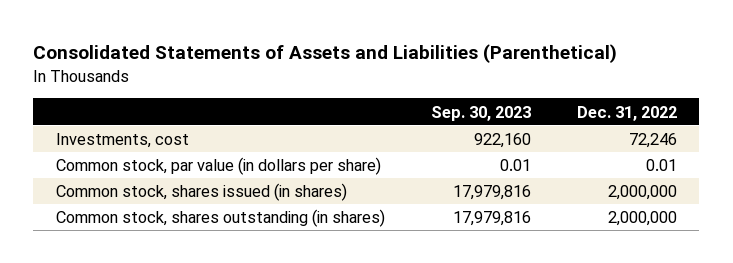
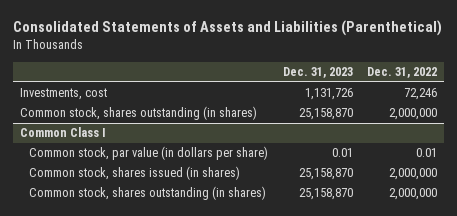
- | Sep. 30, 2023 | Dec. 31, 2022
+ | Dec. 31, 2023 | Dec. 31, 2022
+ Common stock, shares outstanding (in shares) | 25,158,870 | 2,000,000
+ Common Class I

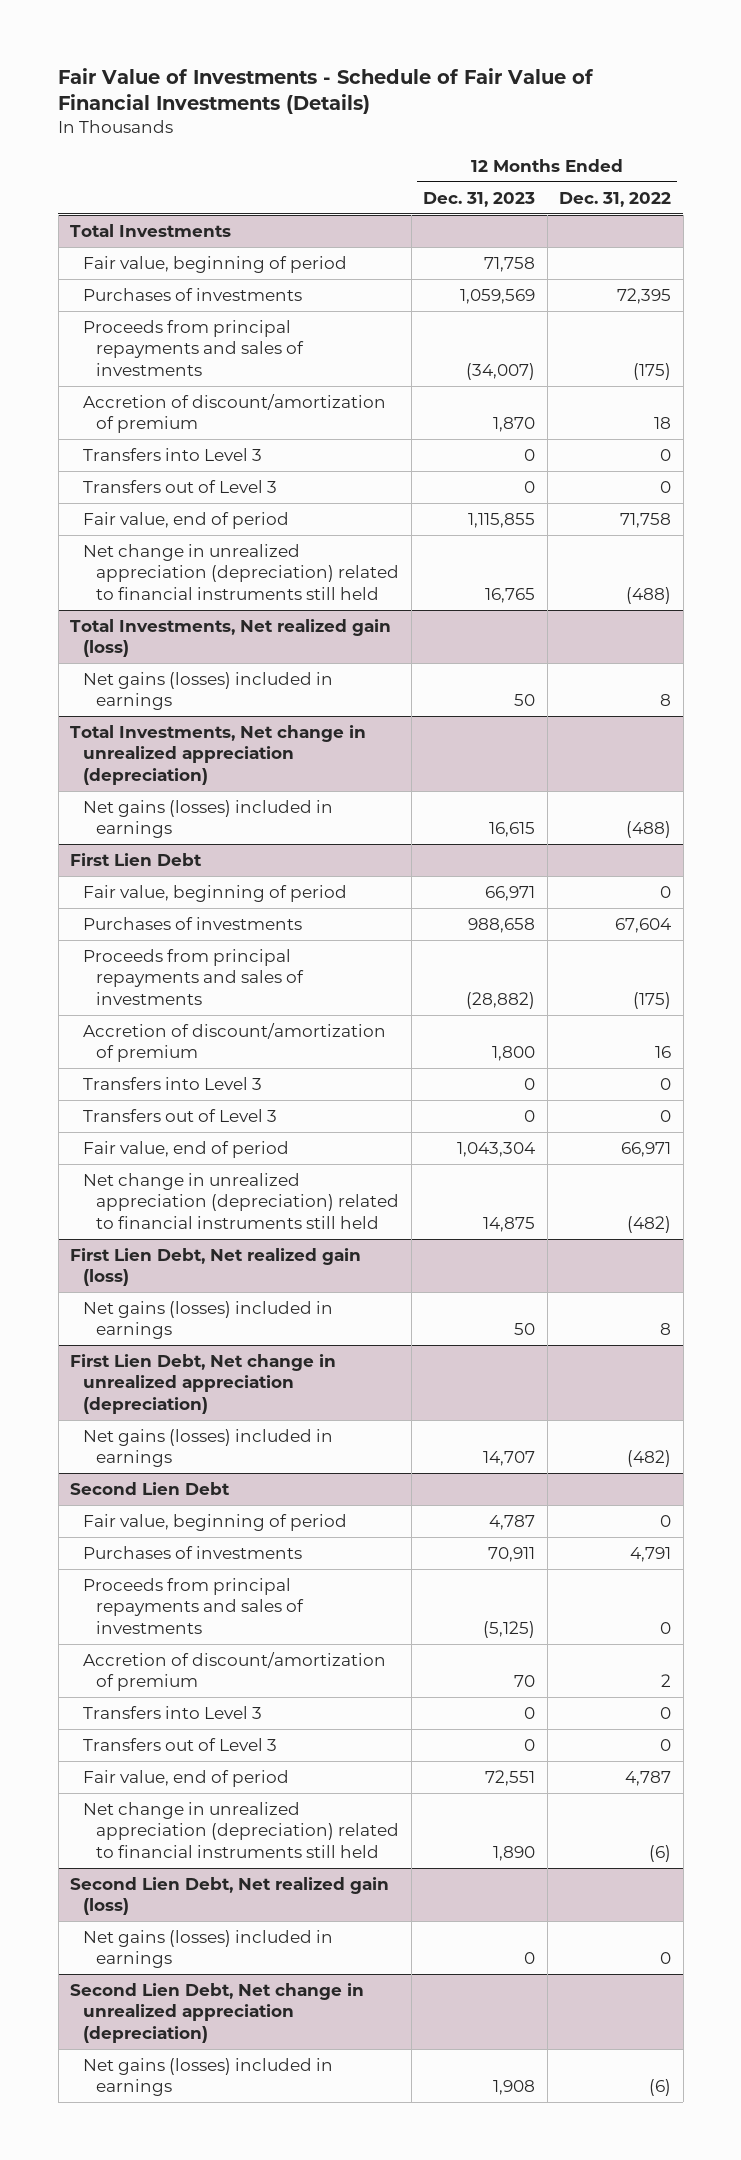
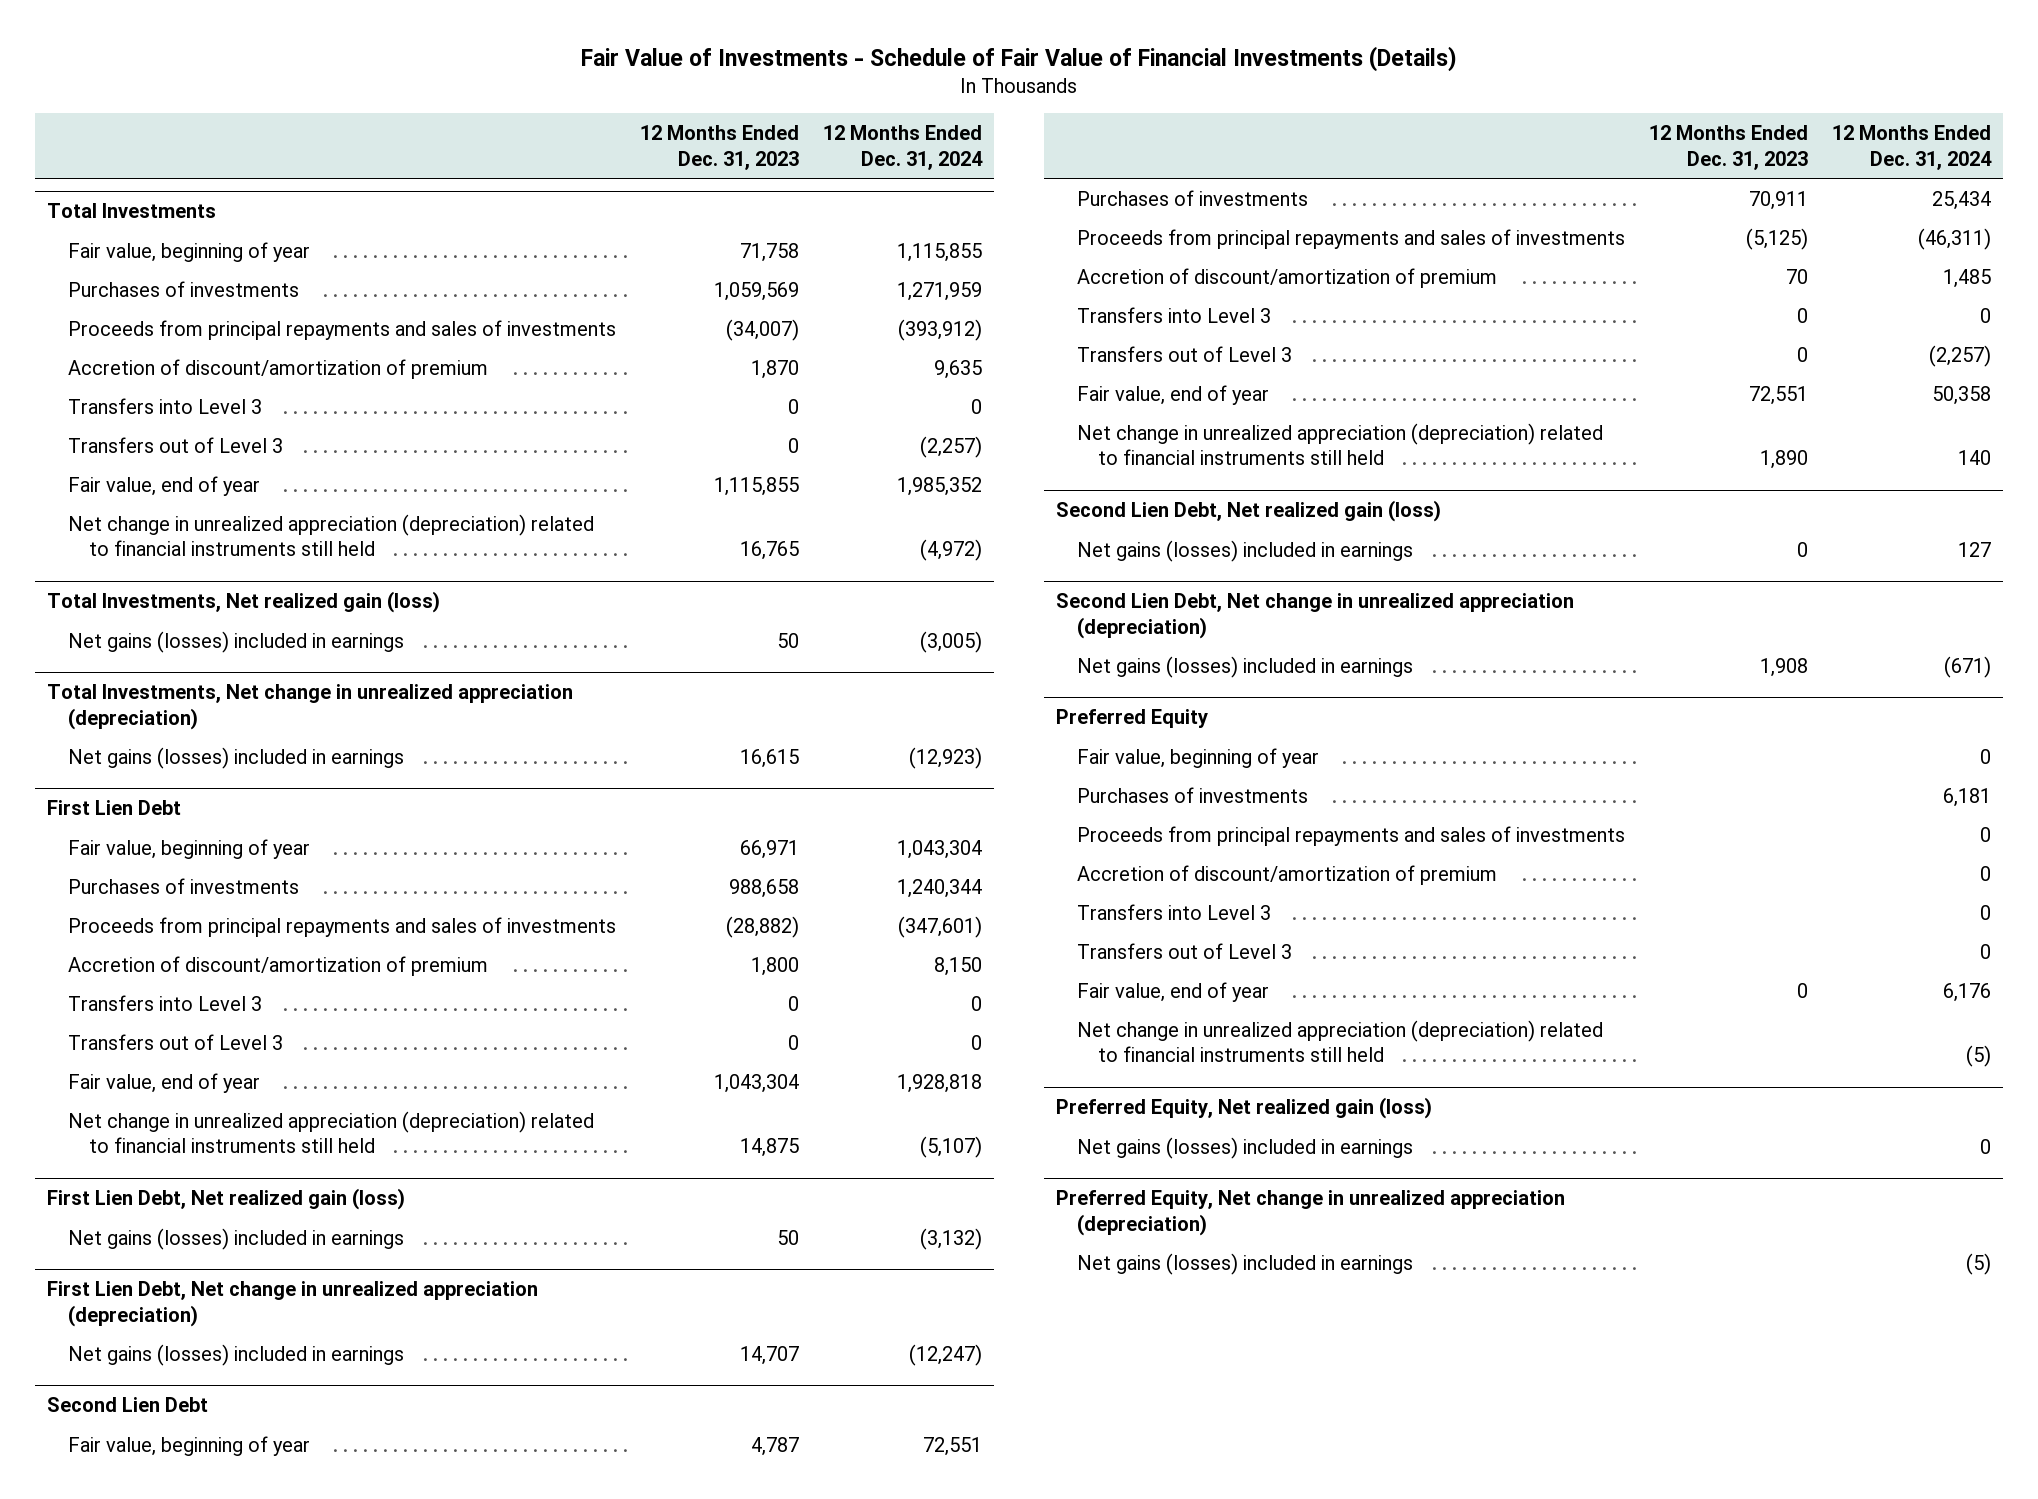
- | 12 Months Ended Dec. 31, 2023 | 12 Months Ended Dec. 31, 2022
+ | 12 Months Ended Dec. 31, 2023 | 12 Months Ended Dec. 31, 2024
@ Total Investments
- Fair value, beginning of period | 71,758 |
+ Fair value, beginning of year | 71,758 | 1,115,855
- Fair value, end of period | 1,115,855 | 71,758
+ Fair value, end of year | 1,115,855 | 1,985,352
@ First Lien Debt
- Fair value, beginning of period | 66,971 | 0
+ Fair value, beginning of year | 66,971 | 1,043,304
- Fair value, end of period | 1,043,304 | 66,971
+ Fair value, end of year | 1,043,304 | 1,928,818
@ Second Lien Debt
- Fair value, beginning of period | 4,787 | 0
+ Fair value, beginning of year | 4,787 | 72,551
- Fair value, end of period | 72,551 | 4,787
+ Fair value, end of year | 72,551 | 50,358
+ Preferred Equity
+ Fair value, beginning of year | | 0
+ Purchases of investments | | 6,181
+ Proceeds from principal repayments and sales of investments | | 0
+ Accretion of discount/amortization of premium | | 0
+ Transfers into Level 3 | | 0
+ Transfers out of Level 3 | | 0
+ Fair value, end of year | 0 | 6,176
+ Net change in unrealized appreciation (depreciation) related to financial instruments still held | | (5)
+ Preferred Equity, Net realized gain (loss)
+ Net gains (losses) included in earnings | | 0
+ Preferred Equity, Net change in unrealized appreciation (depreciation)
+ Net gains (losses) included in earnings | | (5)

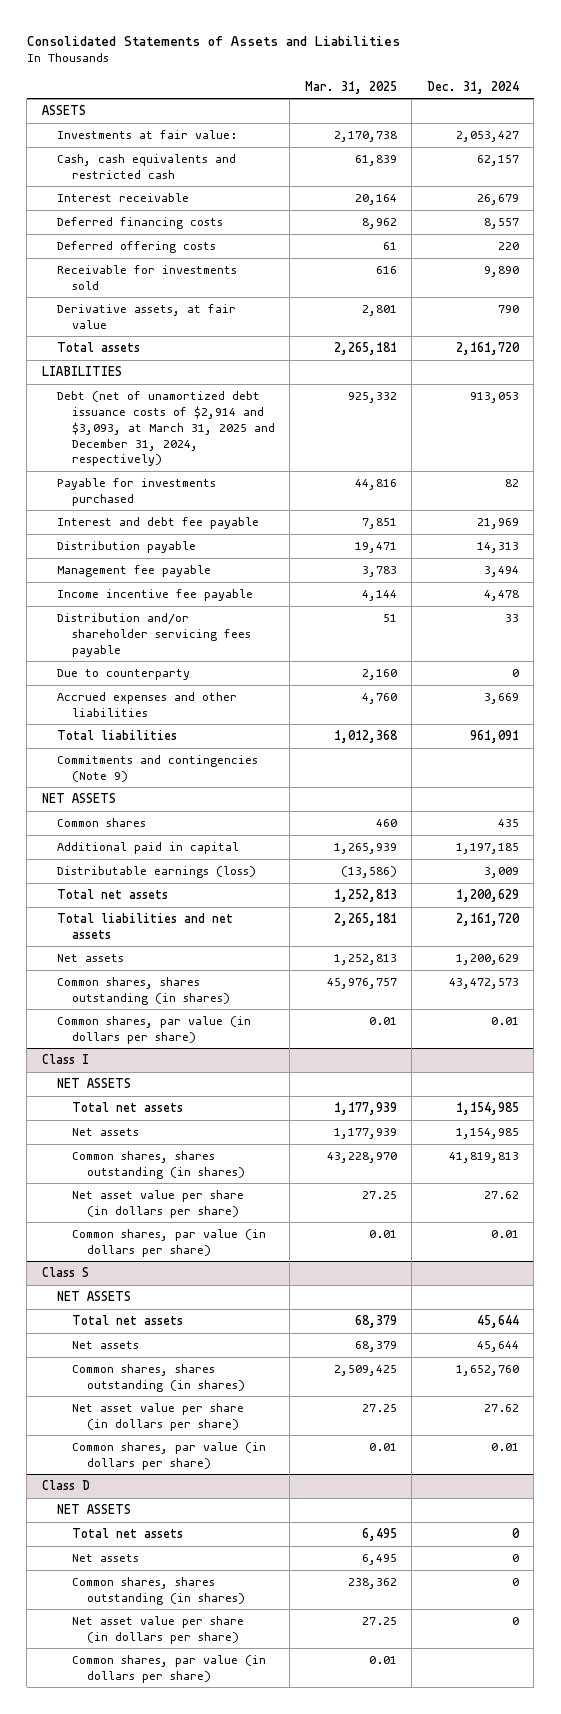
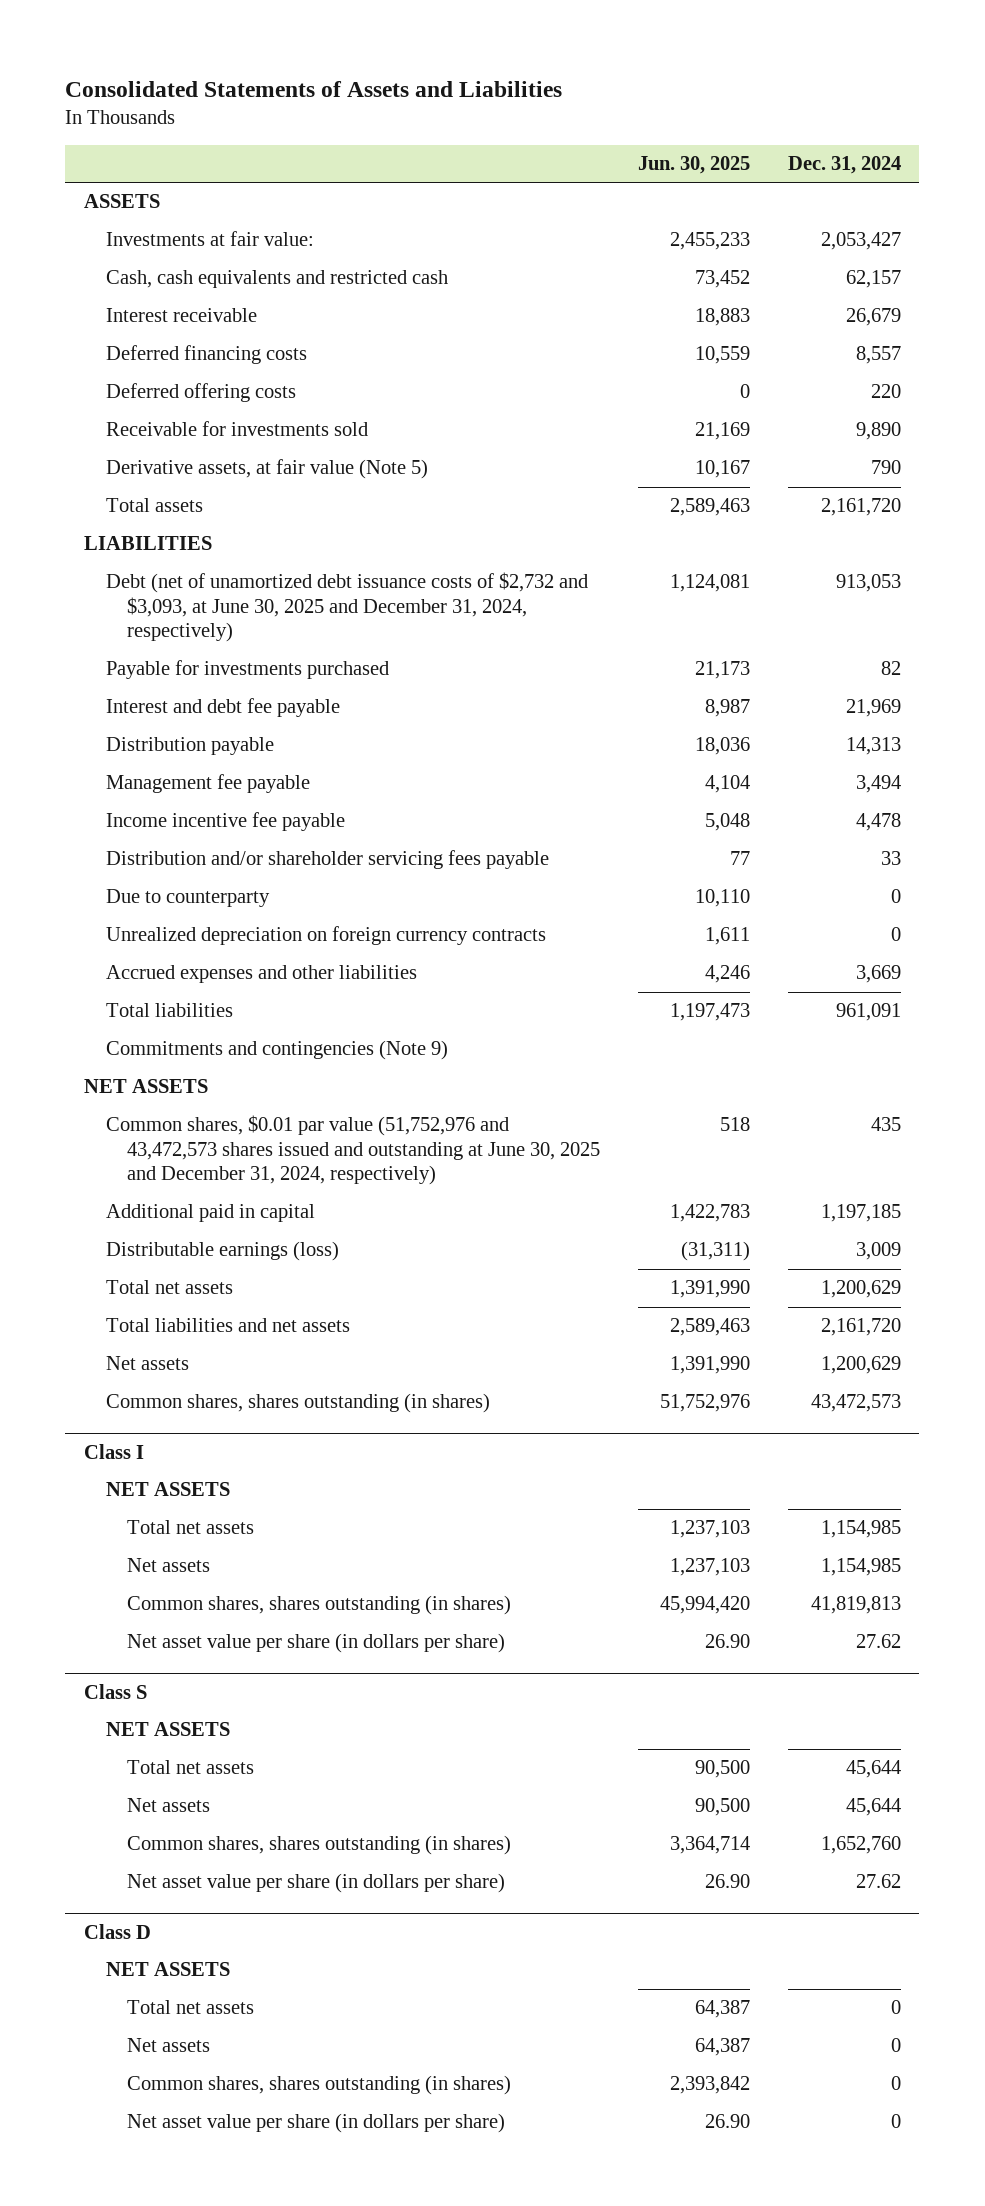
- | Mar. 31, 2025 | Dec. 31, 2024
+ | Jun. 30, 2025 | Dec. 31, 2024
- Derivative assets, at fair value | 2,801 | 790
+ Derivative assets, at fair value (Note 5) | 10,167 | 790
- Debt (net of unamortized debt issuance costs of $2,914 and $3,093, at March 31, 2025 and December 31, 2024, respectively) | 925,332 | 913,053
+ Debt (net of unamortized debt issuance costs of $2,732 and $3,093, at June 30, 2025 and December 31, 2024, respectively) | 1,124,081 | 913,053
+ Unrealized depreciation on foreign currency contracts | 1,611 | 0
- Common shares | 460 | 435
+ Common shares, $0.01 par value (51,752,976 and 43,472,573 shares issued and outstanding at June 30, 2025 and December 31, 2024, respectively) | 518 | 435
- Common shares, par value (in dollars per share) | 0.01 | 0.01
@ Class I
- Common shares, par value (in dollars per share) | 0.01 | 0.01
@ Class S
- Common shares, par value (in dollars per share) | 0.01 | 0.01
@ Class D
- Common shares, par value (in dollars per share) | 0.01 |

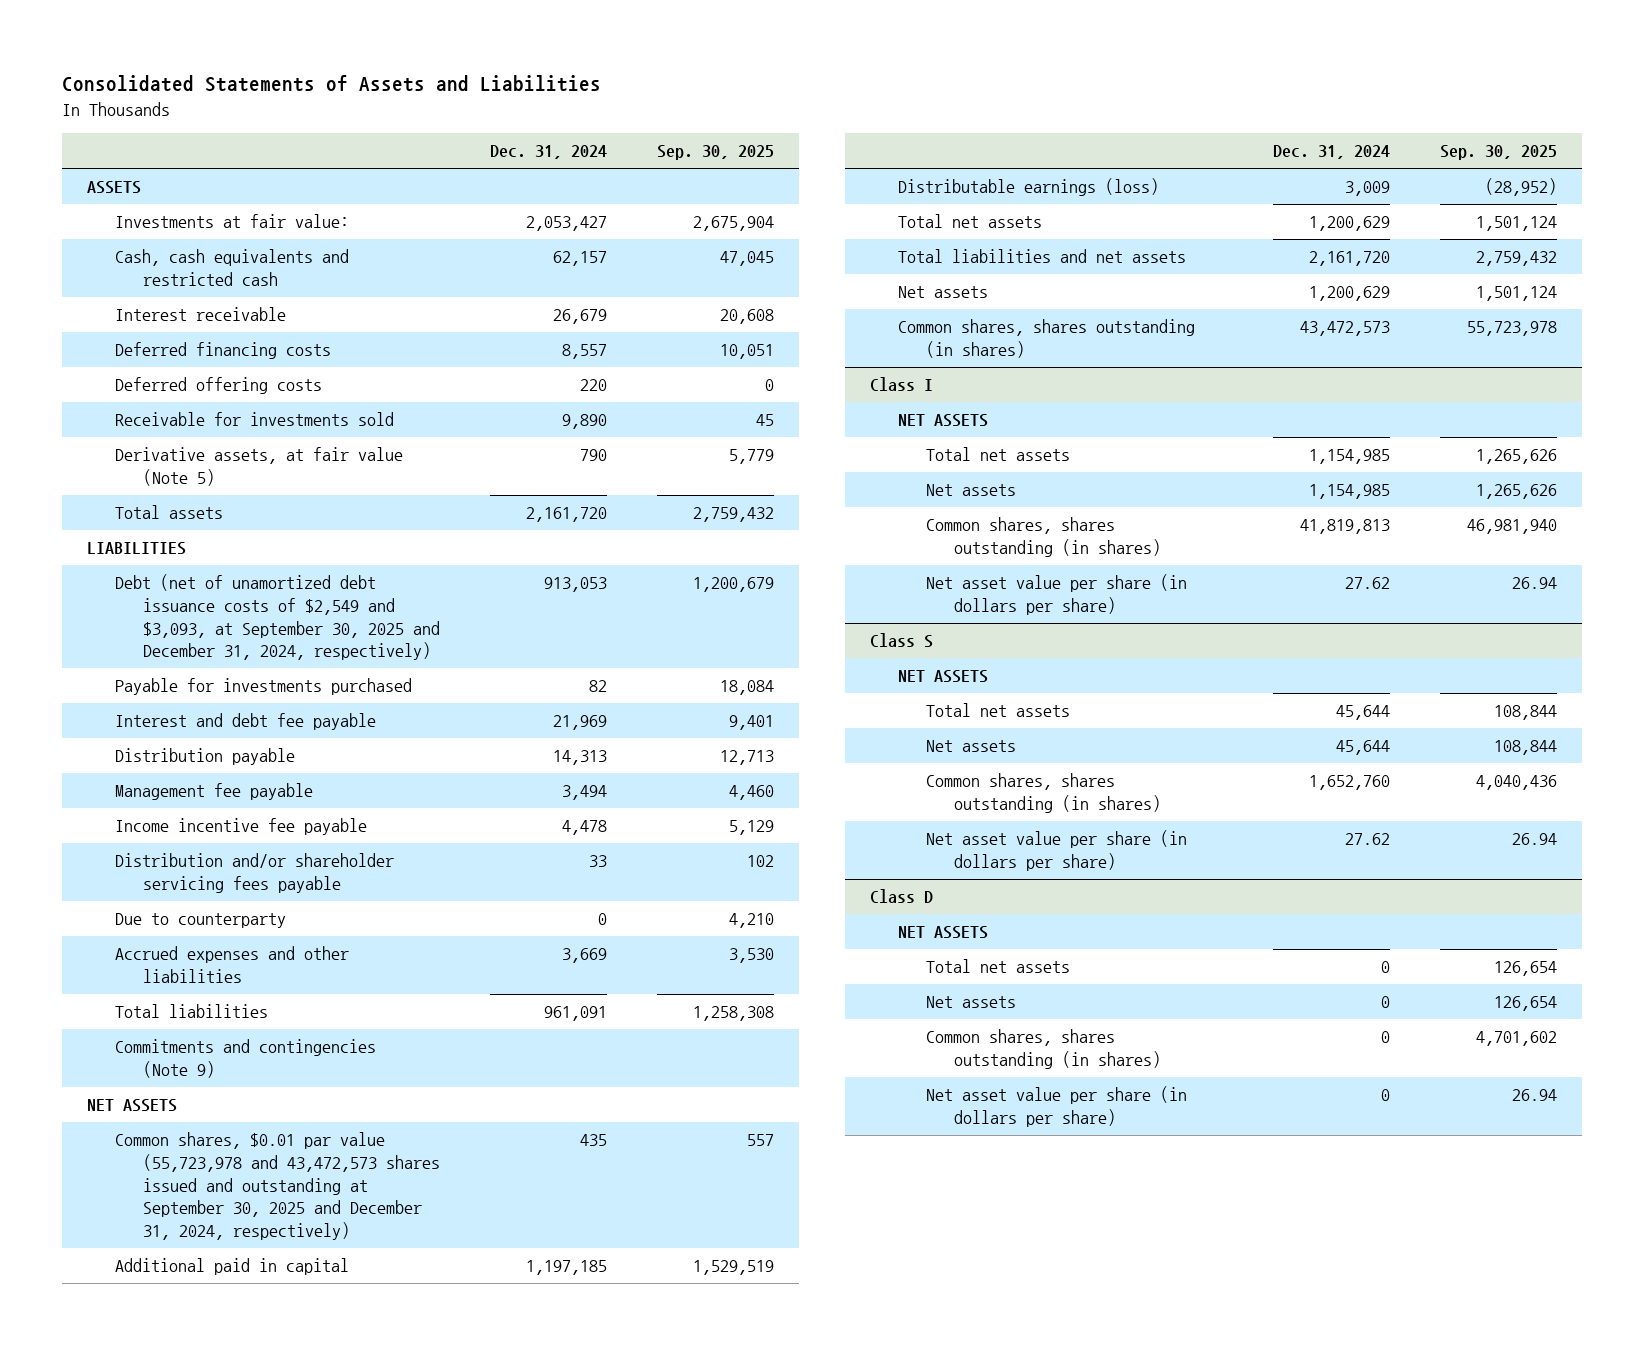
- | Jun. 30, 2025 | Dec. 31, 2024
+ | Dec. 31, 2024 | Sep. 30, 2025
- Debt (net of unamortized debt issuance costs of $2,732 and $3,093, at June 30, 2025 and December 31, 2024, respectively) | 1,124,081 | 913,053
+ Debt (net of unamortized debt issuance costs of $2,549 and $3,093, at September 30, 2025 and December 31, 2024, respectively) | 913,053 | 1,200,679
- Unrealized depreciation on foreign currency contracts | 1,611 | 0
- Common shares, $0.01 par value (51,752,976 and 43,472,573 shares issued and outstanding at June 30, 2025 and December 31, 2024, respectively) | 518 | 435
+ Common shares, $0.01 par value (55,723,978 and 43,472,573 shares issued and outstanding at September 30, 2025 and December 31, 2024, respectively) | 435 | 557

